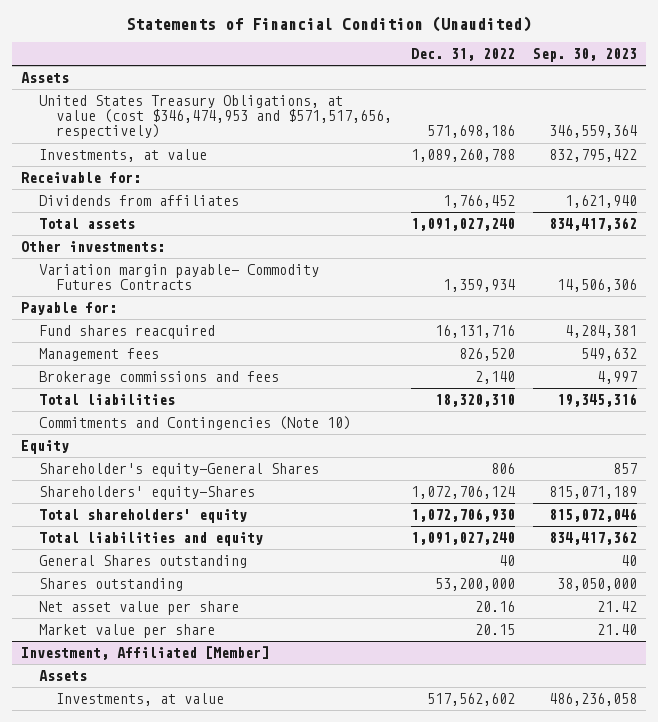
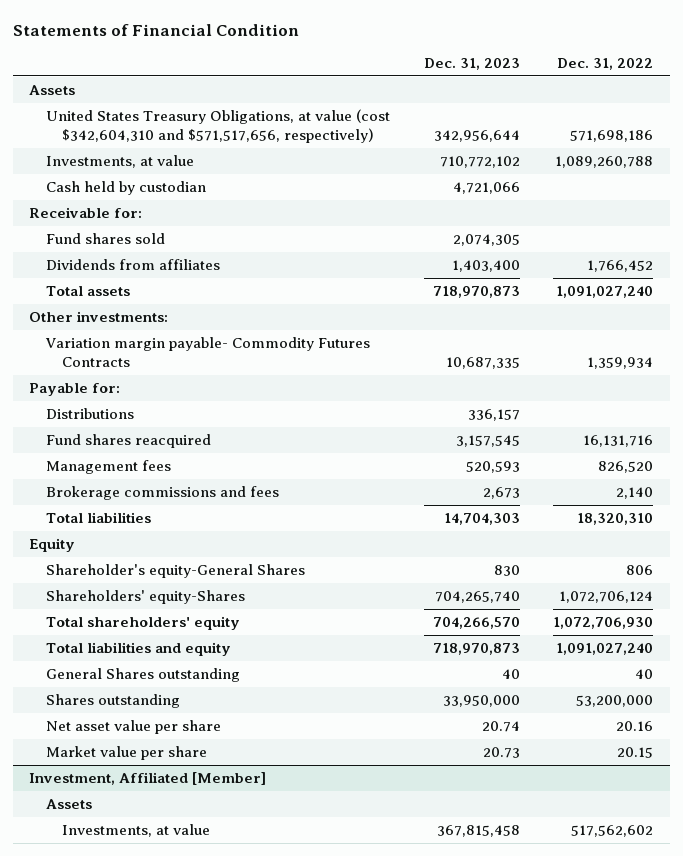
- Statements of Financial Condition (Unaudited)
+ Statements of Financial Condition
- | Dec. 31, 2022 | Sep. 30, 2023
+ | Dec. 31, 2023 | Dec. 31, 2022
- United States Treasury Obligations, at value (cost $346,474,953 and $571,517,656, respectively) | 571,698,186 | 346,559,364
+ United States Treasury Obligations, at value (cost $342,604,310 and $571,517,656, respectively) | 342,956,644 | 571,698,186
+ Cash held by custodian | 4,721,066 |
+ Fund shares sold | 2,074,305 |
+ Distributions | 336,157 |
- Commitments and Contingencies (Note 10)

